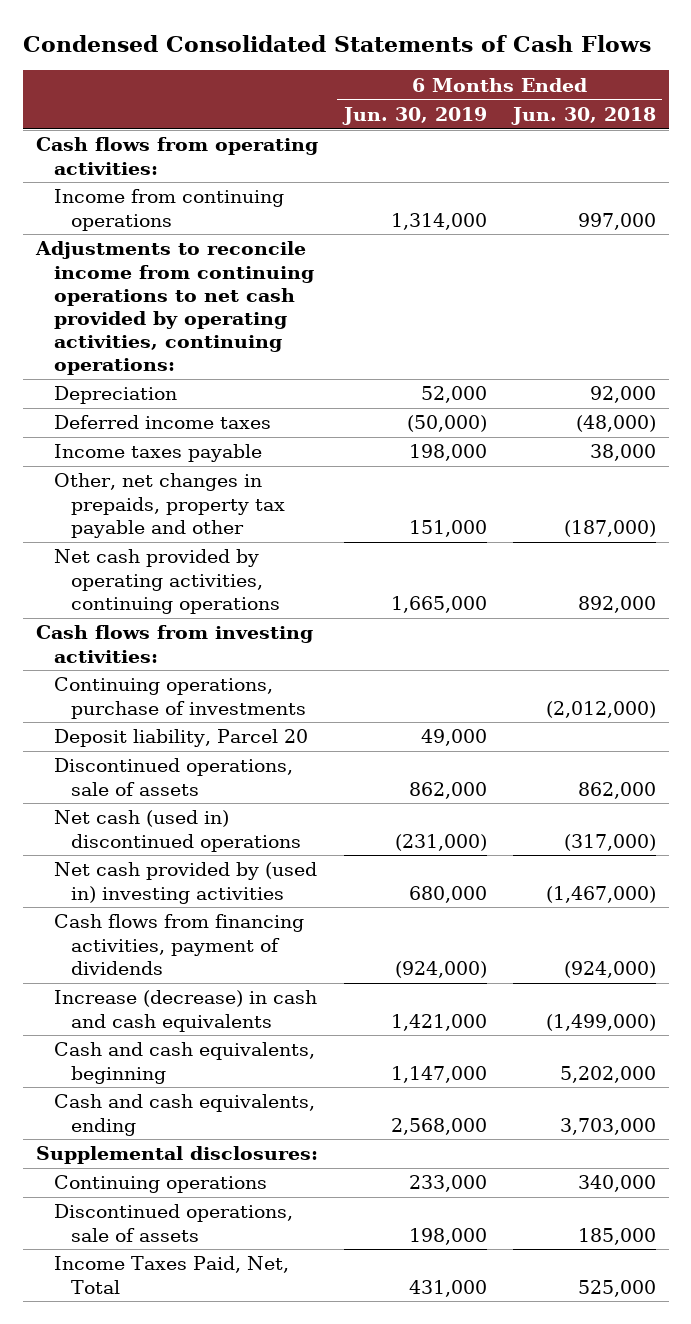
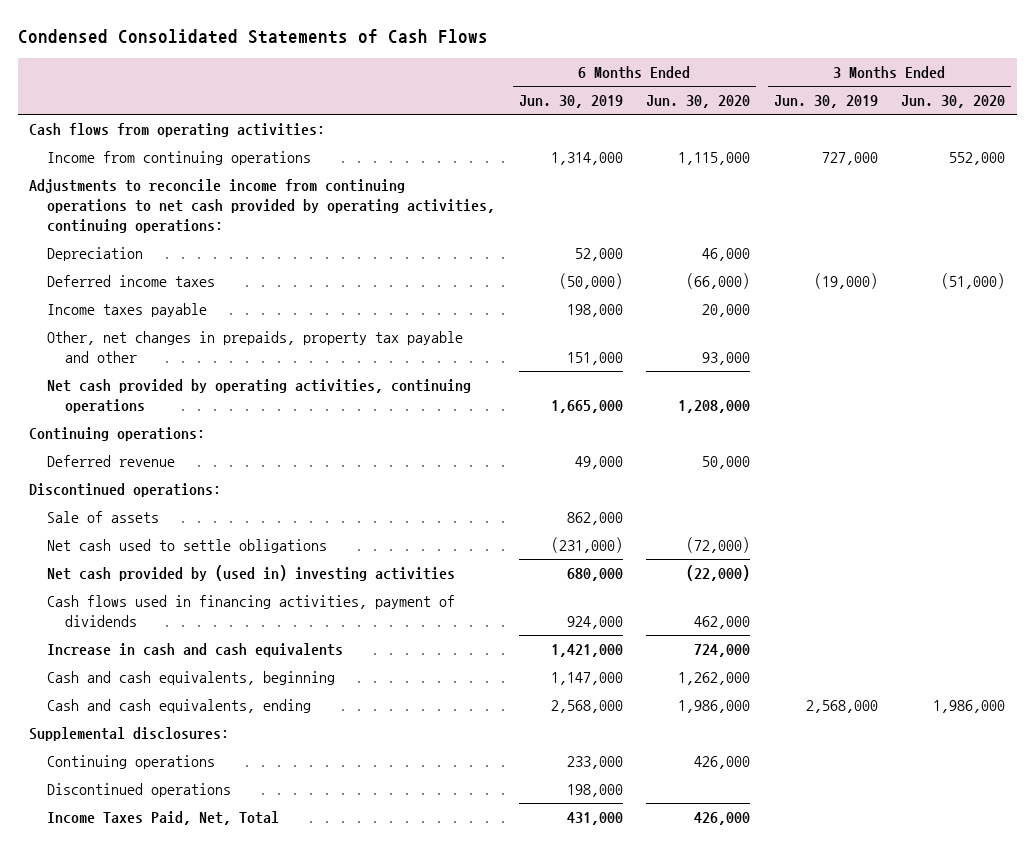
- | 6 Months Ended Jun. 30, 2019 | 6 Months Ended Jun. 30, 2018
+ | 6 Months Ended Jun. 30, 2019 | 6 Months Ended Jun. 30, 2020 | 3 Months Ended Jun. 30, 2019 | 3 Months Ended Jun. 30, 2020
- Cash flows from investing activities:
- Continuing operations, purchase of investments | | (2,012,000)
- Deposit liability, Parcel 20 | 49,000 |
- Discontinued operations, sale of assets | 862,000 | 862,000
- Net cash (used in) discontinued operations | (231,000) | (317,000)
+ Continuing operations:
+ Deferred revenue | 49,000 | 50,000 | |
+ Discontinued operations:
+ Sale of assets | 862,000 | | |
+ Net cash used to settle obligations | (231,000) | (72,000) | |
- Cash flows from financing activities, payment of dividends | (924,000) | (924,000)
- Increase (decrease) in cash and cash equivalents | 1,421,000 | (1,499,000)
+ Cash flows used in financing activities, payment of dividends | 924,000 | 462,000 | |
+ Increase in cash and cash equivalents | 1,421,000 | 724,000 | |
- Discontinued operations, sale of assets | 198,000 | 185,000
+ Discontinued operations | 198,000 | | |

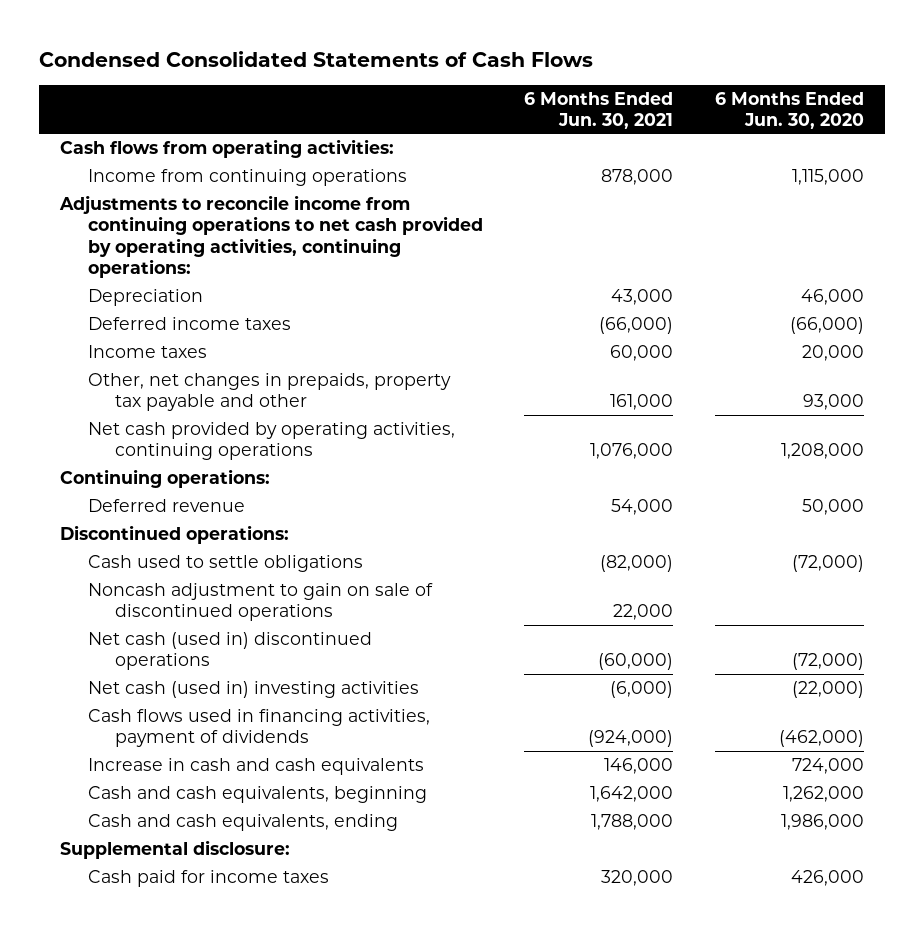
- | 6 Months Ended Jun. 30, 2019 | 6 Months Ended Jun. 30, 2020 | 3 Months Ended Jun. 30, 2019 | 3 Months Ended Jun. 30, 2020
+ | 6 Months Ended Jun. 30, 2021 | 6 Months Ended Jun. 30, 2020
- Income taxes payable | 198,000 | 20,000 | |
+ Income taxes | 60,000 | 20,000
- Sale of assets | 862,000 | | |
- Net cash used to settle obligations | (231,000) | (72,000) | |
- Net cash provided by (used in) investing activities | 680,000 | (22,000) | |
- Cash flows used in financing activities, payment of dividends | 924,000 | 462,000 | |
+ Cash used to settle obligations | (82,000) | (72,000)
+ Noncash adjustment to gain on sale of discontinued operations | 22,000 |
+ Net cash (used in) discontinued operations | (60,000) | (72,000)
+ Net cash (used in) investing activities | (6,000) | (22,000)
+ Cash flows used in financing activities, payment of dividends | (924,000) | (462,000)
- Supplemental disclosures:
- Continuing operations | 233,000 | 426,000 | |
- Discontinued operations | 198,000 | | |
- Income Taxes Paid, Net, Total | 431,000 | 426,000 | |
+ Supplemental disclosure:
+ Cash paid for income taxes | 320,000 | 426,000

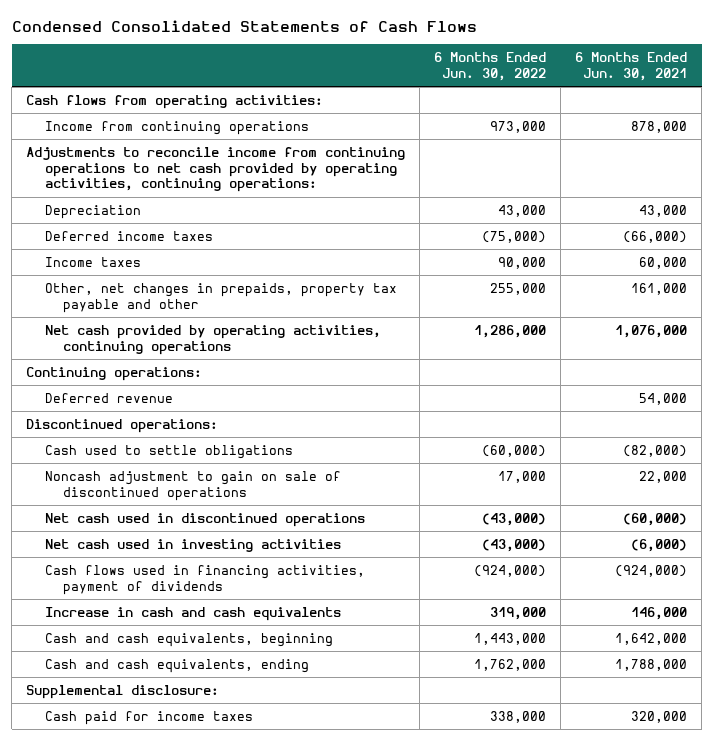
- | 6 Months Ended Jun. 30, 2021 | 6 Months Ended Jun. 30, 2020
+ | 6 Months Ended Jun. 30, 2022 | 6 Months Ended Jun. 30, 2021
- Net cash (used in) discontinued operations | (60,000) | (72,000)
- Net cash (used in) investing activities | (6,000) | (22,000)
+ Net cash used in discontinued operations | (43,000) | (60,000)
+ Net cash used in investing activities | (43,000) | (6,000)

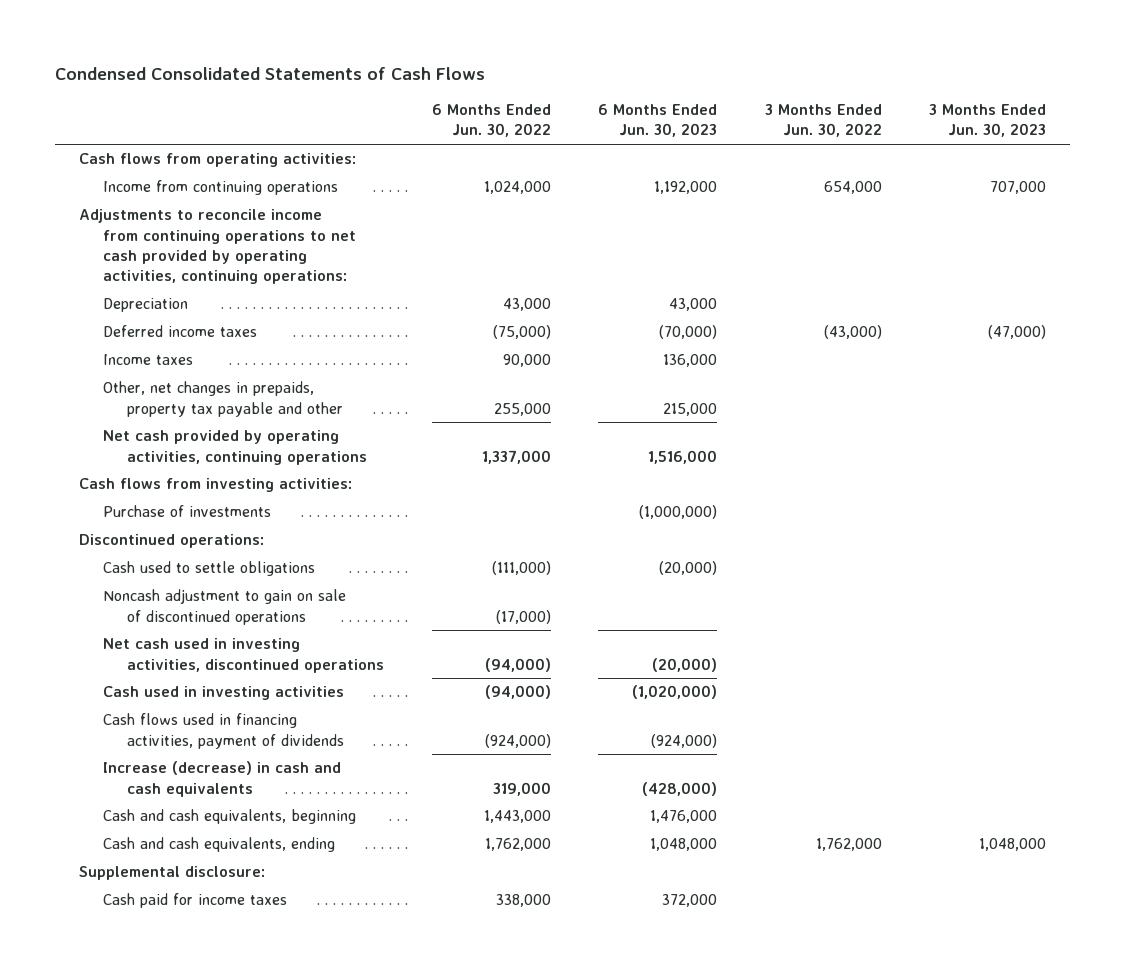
- | 6 Months Ended Jun. 30, 2022 | 6 Months Ended Jun. 30, 2021
+ | 6 Months Ended Jun. 30, 2022 | 6 Months Ended Jun. 30, 2023 | 3 Months Ended Jun. 30, 2022 | 3 Months Ended Jun. 30, 2023
- Income from continuing operations | 973,000 | 878,000
+ Income from continuing operations | 1,024,000 | 1,192,000 | 654,000 | 707,000
- Net cash provided by operating activities, continuing operations | 1,286,000 | 1,076,000
- Continuing operations:
- Deferred revenue | | 54,000
+ Net cash provided by operating activities, continuing operations | 1,337,000 | 1,516,000 | |
+ Cash flows from investing activities:
+ Purchase of investments | | (1,000,000) | |
- Cash used to settle obligations | (60,000) | (82,000)
- Noncash adjustment to gain on sale of discontinued operations | 17,000 | 22,000
- Net cash used in discontinued operations | (43,000) | (60,000)
- Net cash used in investing activities | (43,000) | (6,000)
+ Cash used to settle obligations | (111,000) | (20,000) | |
+ Noncash adjustment to gain on sale of discontinued operations | (17,000) | | |
+ Net cash used in investing activities, discontinued operations | (94,000) | (20,000) | |
+ Cash used in investing activities | (94,000) | (1,020,000) | |
- Increase in cash and cash equivalents | 319,000 | 146,000
+ Increase (decrease) in cash and cash equivalents | 319,000 | (428,000) | |

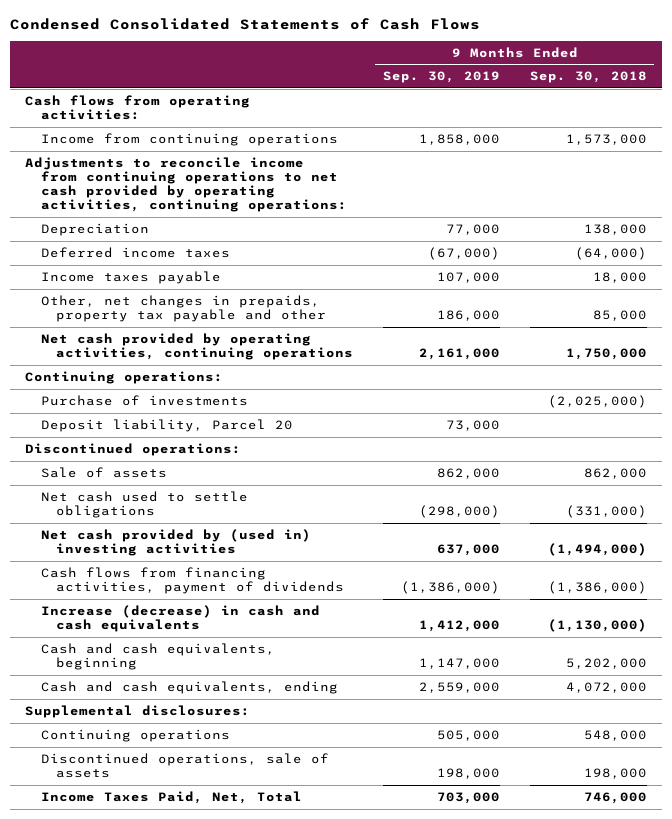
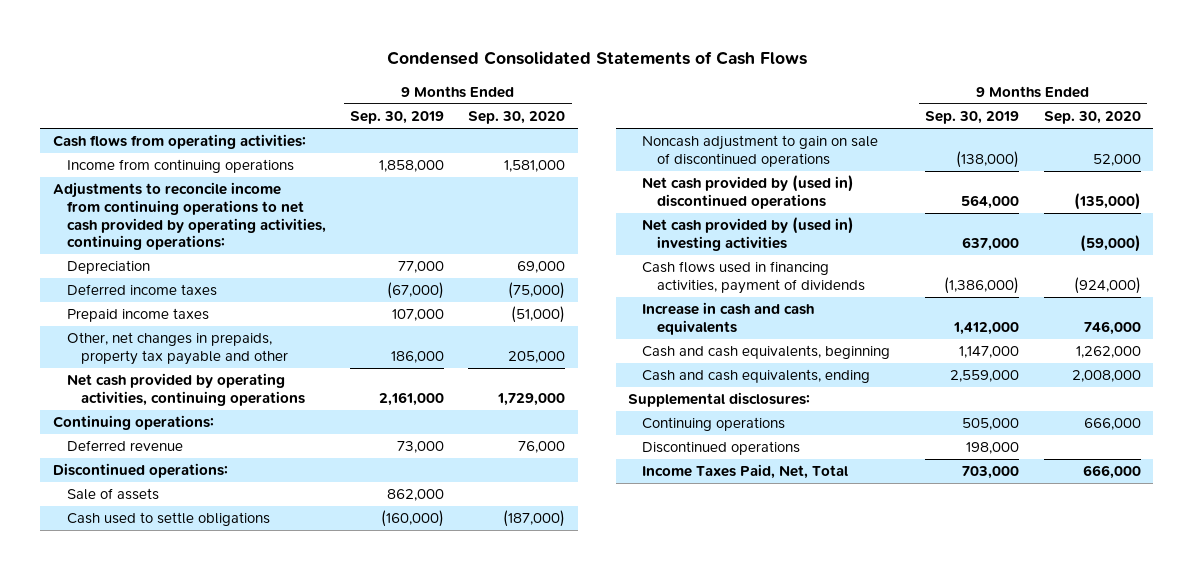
- | 9 Months Ended Sep. 30, 2019 | 9 Months Ended Sep. 30, 2018
+ | 9 Months Ended Sep. 30, 2019 | 9 Months Ended Sep. 30, 2020
- Income taxes payable | 107,000 | 18,000
+ Prepaid income taxes | 107,000 | (51,000)
- Purchase of investments | | (2,025,000)
- Deposit liability, Parcel 20 | 73,000 |
+ Deferred revenue | 73,000 | 76,000
- Net cash used to settle obligations | (298,000) | (331,000)
+ Cash used to settle obligations | (160,000) | (187,000)
+ Noncash adjustment to gain on sale of discontinued operations | (138,000) | 52,000
+ Net cash provided by (used in) discontinued operations | 564,000 | (135,000)
- Cash flows from financing activities, payment of dividends | (1,386,000) | (1,386,000)
- Increase (decrease) in cash and cash equivalents | 1,412,000 | (1,130,000)
+ Cash flows used in financing activities, payment of dividends | (1,386,000) | (924,000)
+ Increase in cash and cash equivalents | 1,412,000 | 746,000
- Discontinued operations, sale of assets | 198,000 | 198,000
+ Discontinued operations | 198,000 |

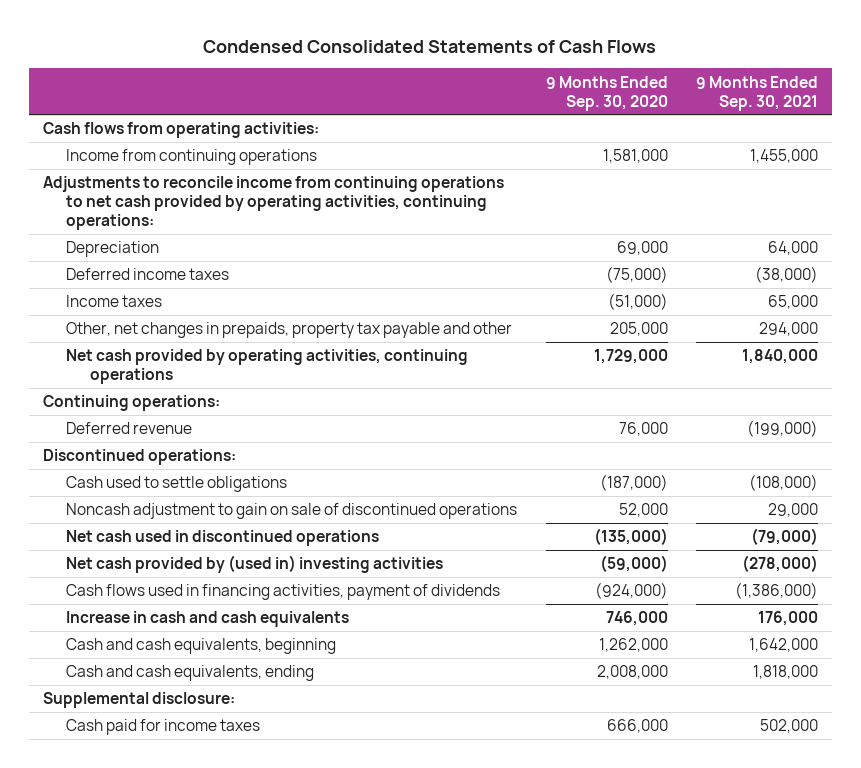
- | 9 Months Ended Sep. 30, 2019 | 9 Months Ended Sep. 30, 2020
+ | 9 Months Ended Sep. 30, 2020 | 9 Months Ended Sep. 30, 2021
- Prepaid income taxes | 107,000 | (51,000)
+ Income taxes | (51,000) | 65,000
- Sale of assets | 862,000 |
- Net cash provided by (used in) discontinued operations | 564,000 | (135,000)
+ Net cash used in discontinued operations | (135,000) | (79,000)
- Supplemental disclosures:
- Continuing operations | 505,000 | 666,000
- Discontinued operations | 198,000 |
- Income Taxes Paid, Net, Total | 703,000 | 666,000
+ Supplemental disclosure:
+ Cash paid for income taxes | 666,000 | 502,000

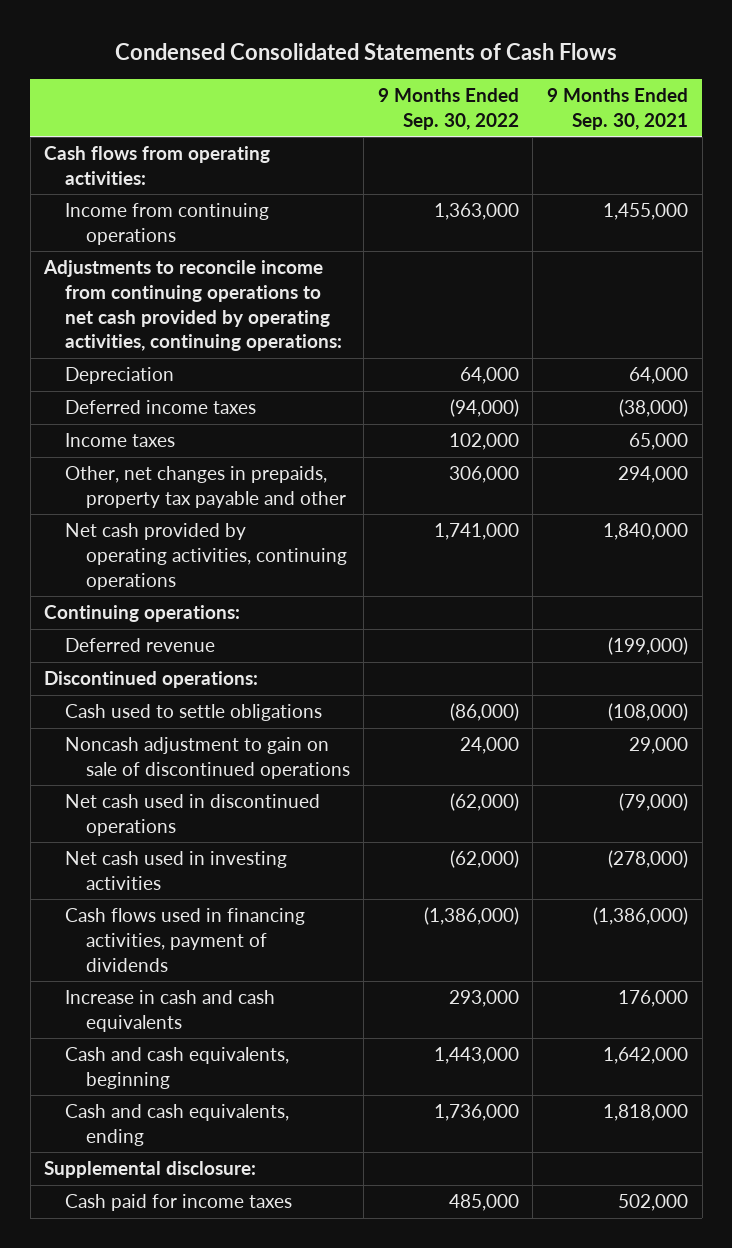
- | 9 Months Ended Sep. 30, 2020 | 9 Months Ended Sep. 30, 2021
+ | 9 Months Ended Sep. 30, 2022 | 9 Months Ended Sep. 30, 2021
- Net cash provided by (used in) investing activities | (59,000) | (278,000)
+ Net cash used in investing activities | (62,000) | (278,000)

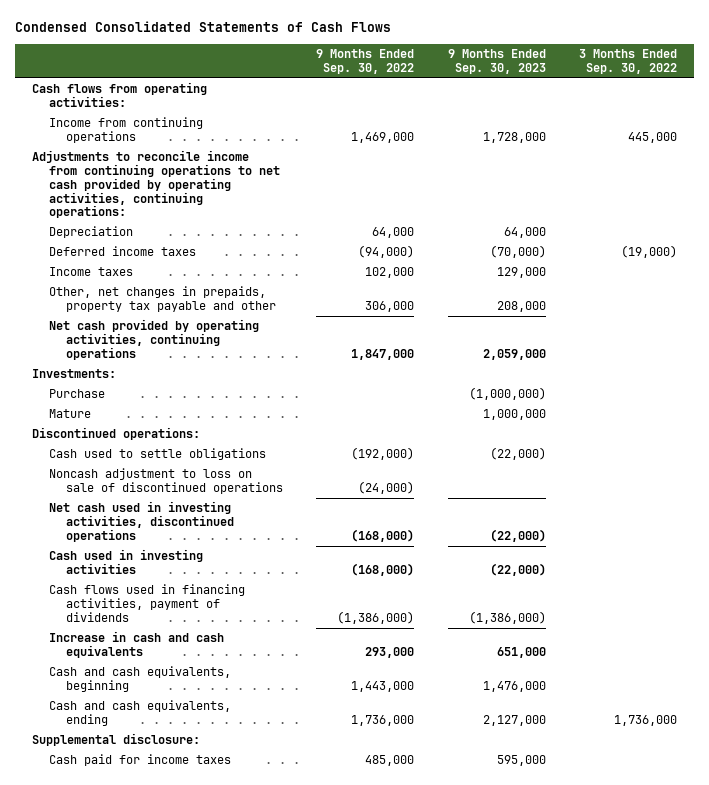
- | 9 Months Ended Sep. 30, 2022 | 9 Months Ended Sep. 30, 2021
+ | 9 Months Ended Sep. 30, 2022 | 9 Months Ended Sep. 30, 2023 | 3 Months Ended Sep. 30, 2022
- Income from continuing operations | 1,363,000 | 1,455,000
+ Income from continuing operations | 1,469,000 | 1,728,000 | 445,000
- Net cash provided by operating activities, continuing operations | 1,741,000 | 1,840,000
- Continuing operations:
- Deferred revenue | | (199,000)
+ Net cash provided by operating activities, continuing operations | 1,847,000 | 2,059,000 |
+ Investments:
+ Purchase | | (1,000,000) |
+ Mature | | 1,000,000 |
- Cash used to settle obligations | (86,000) | (108,000)
- Noncash adjustment to gain on sale of discontinued operations | 24,000 | 29,000
- Net cash used in discontinued operations | (62,000) | (79,000)
- Net cash used in investing activities | (62,000) | (278,000)
+ Cash used to settle obligations | (192,000) | (22,000) |
+ Noncash adjustment to loss on sale of discontinued operations | (24,000) | |
+ Net cash used in investing activities, discontinued operations | (168,000) | (22,000) |
+ Cash used in investing activities | (168,000) | (22,000) |

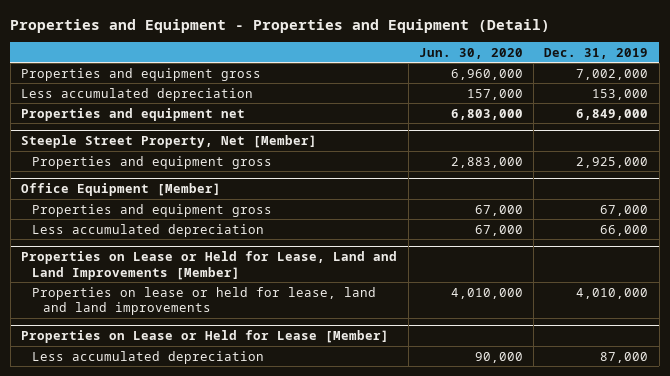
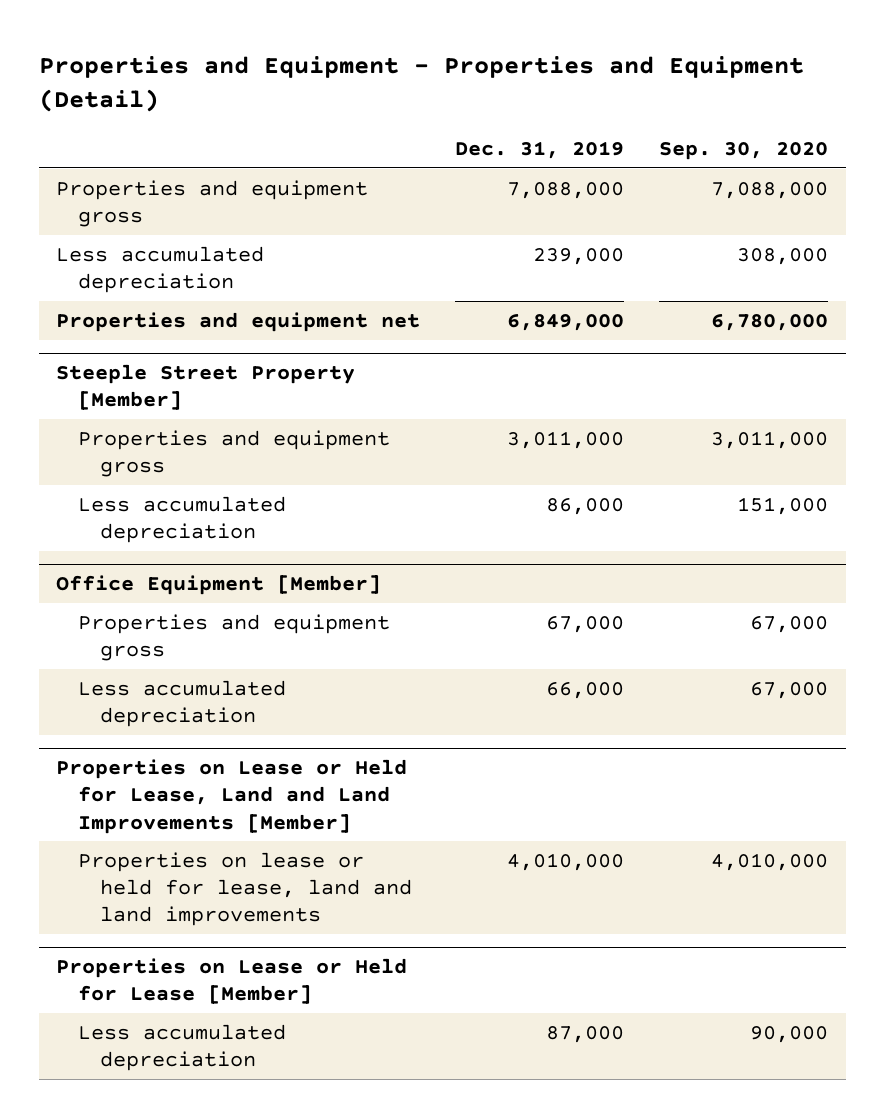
- | Jun. 30, 2020 | Dec. 31, 2019
+ | Dec. 31, 2019 | Sep. 30, 2020
- Properties and equipment gross | 6,960,000 | 7,002,000
- Less accumulated depreciation | 157,000 | 153,000
+ Properties and equipment gross | 7,088,000 | 7,088,000
+ Less accumulated depreciation | 239,000 | 308,000
- Steeple Street Property, Net [Member]
- Properties and equipment gross | 2,883,000 | 2,925,000
+ Steeple Street Property [Member]
+ Properties and equipment gross | 3,011,000 | 3,011,000
+ Less accumulated depreciation | 86,000 | 151,000

